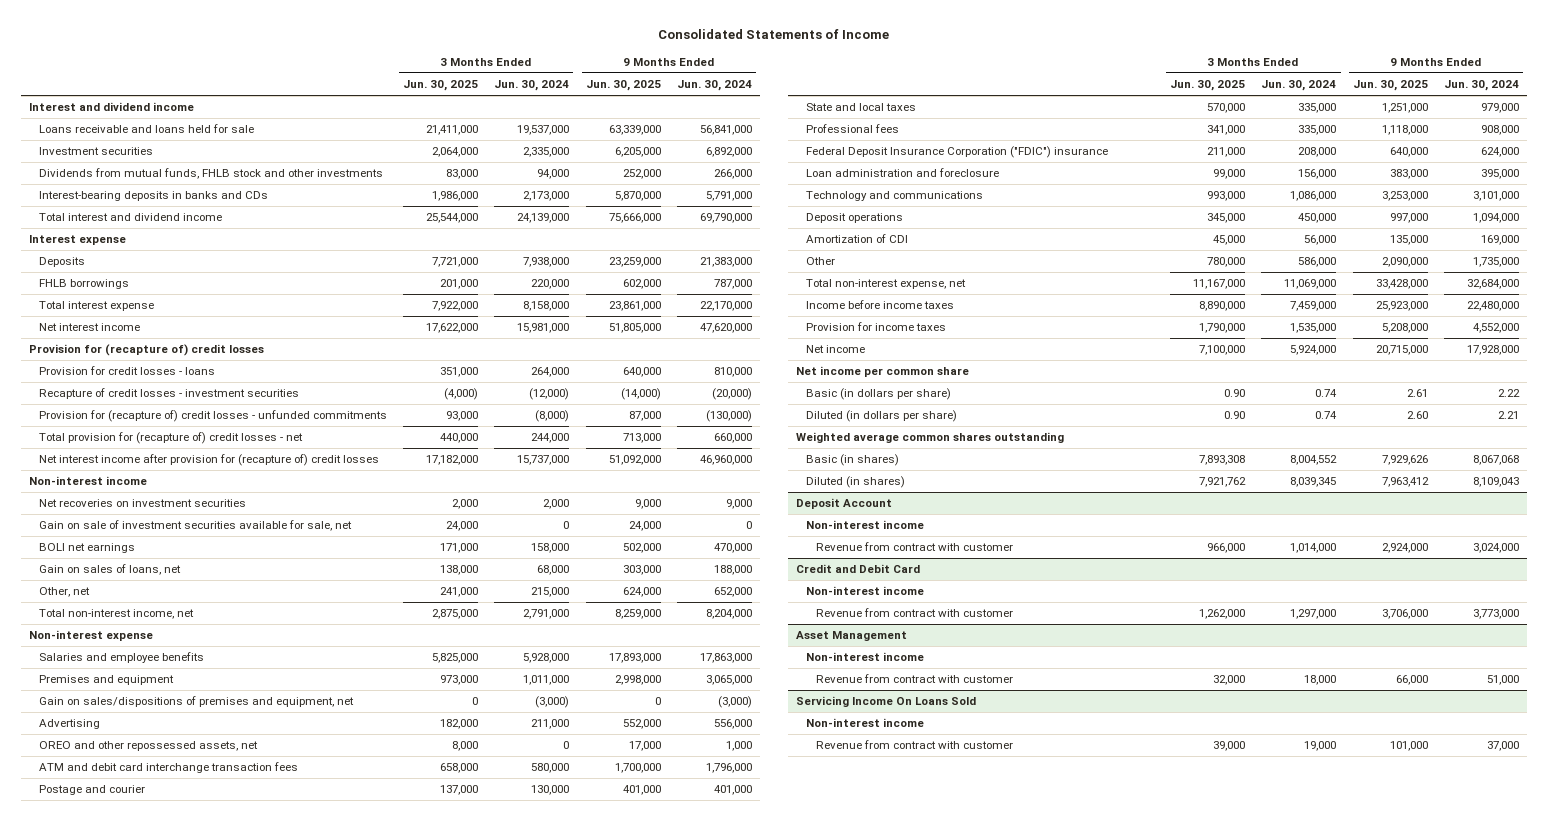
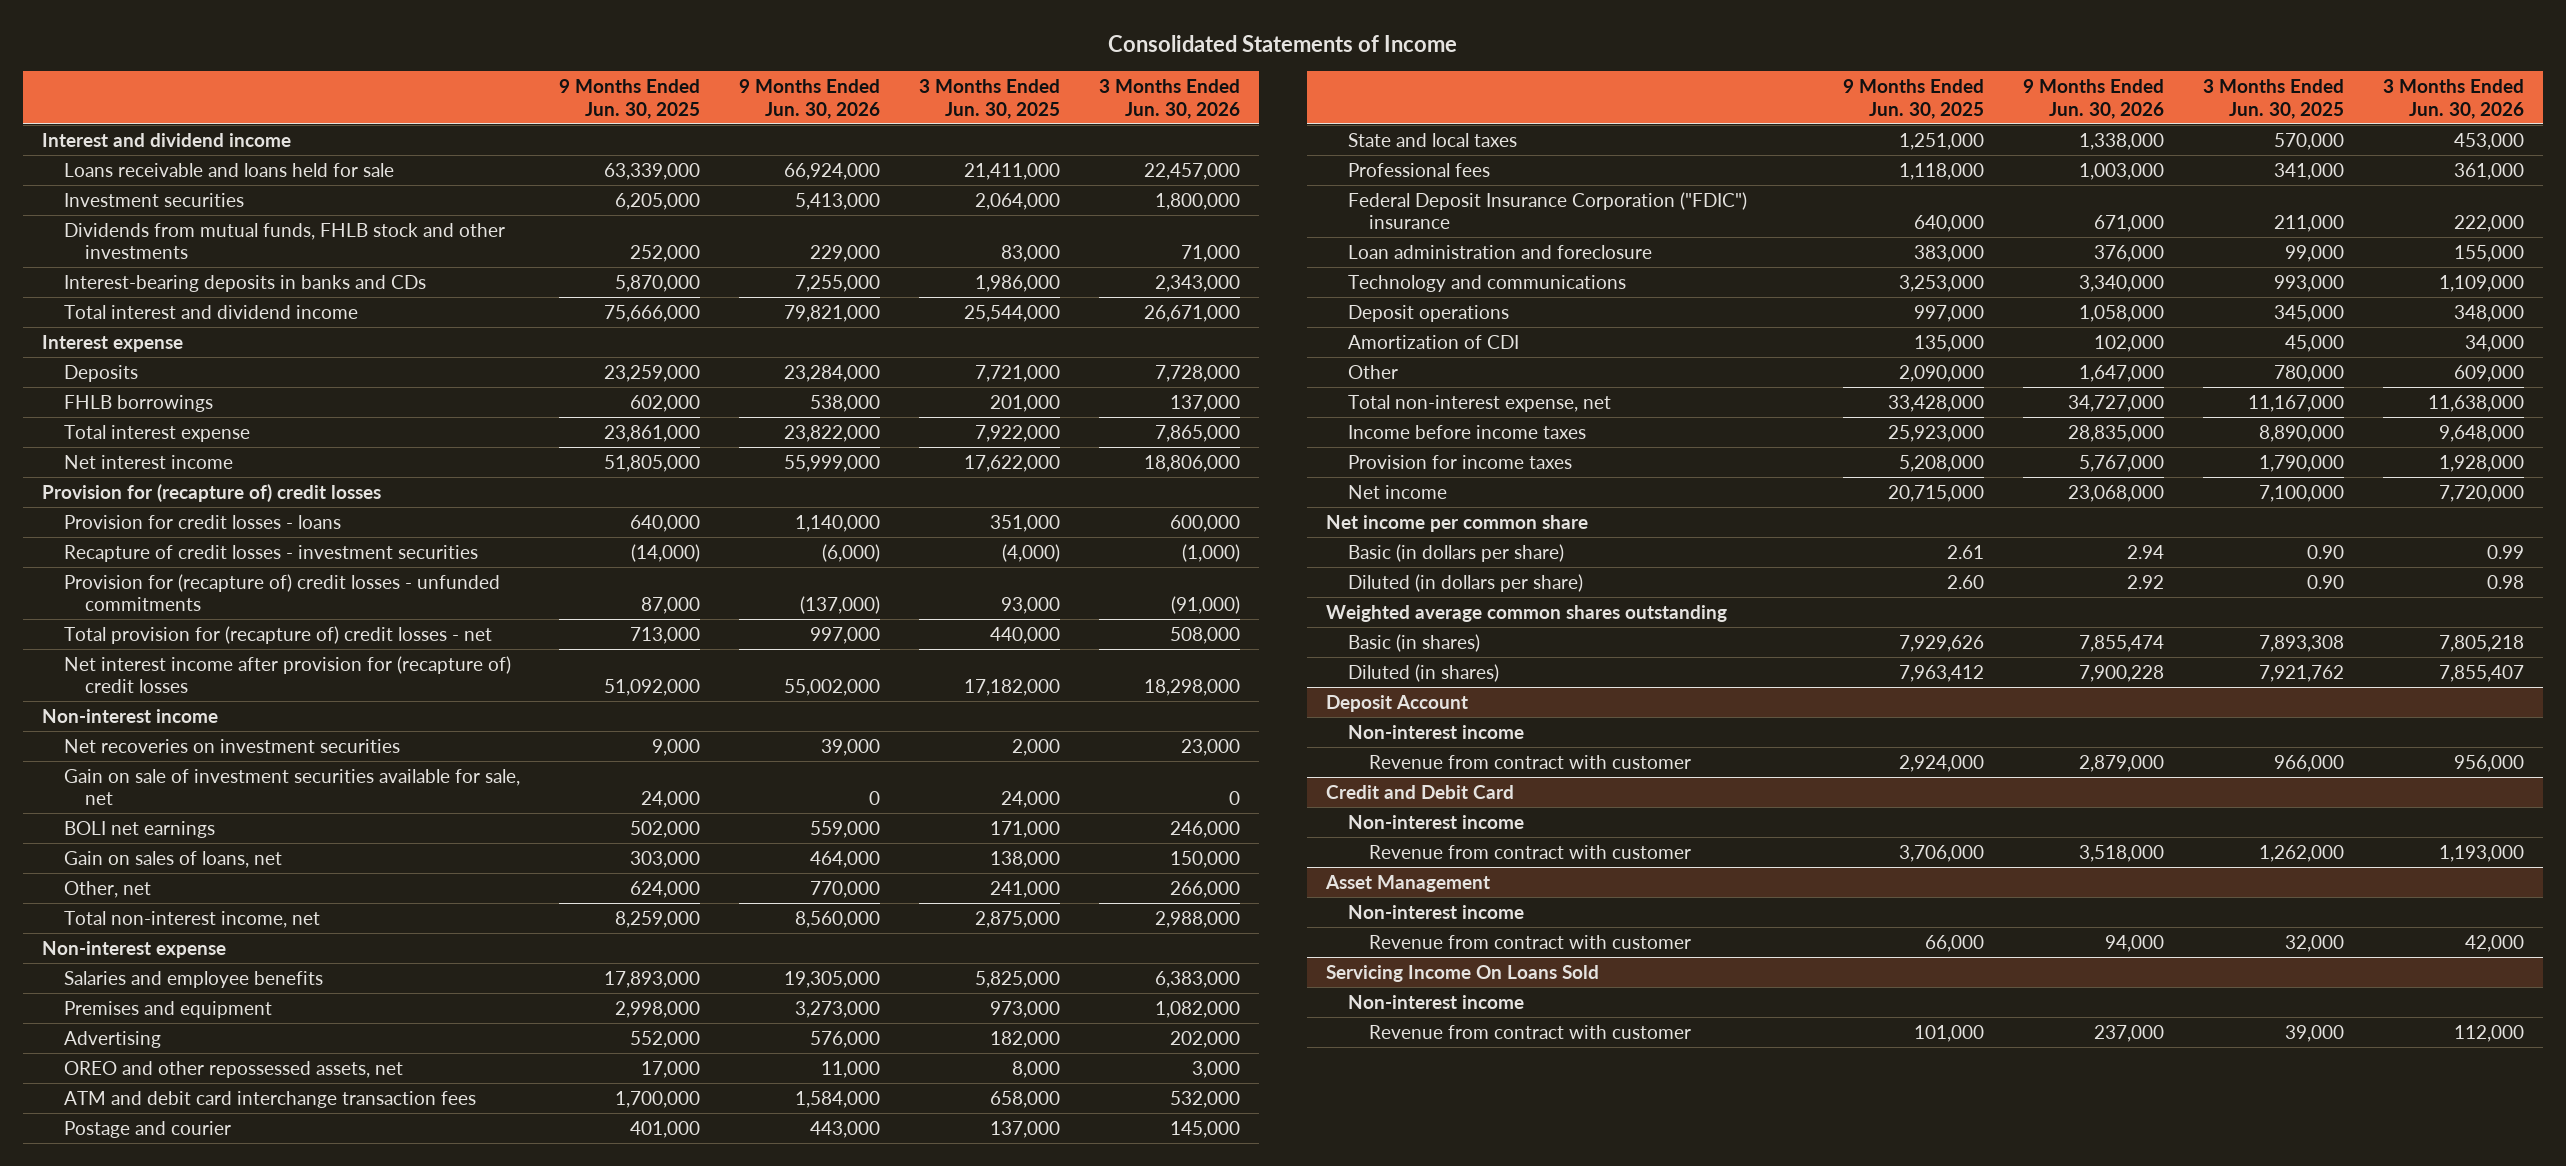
- | 3 Months Ended Jun. 30, 2025 | 3 Months Ended Jun. 30, 2024 | 9 Months Ended Jun. 30, 2025 | 9 Months Ended Jun. 30, 2024
+ | 9 Months Ended Jun. 30, 2025 | 9 Months Ended Jun. 30, 2026 | 3 Months Ended Jun. 30, 2025 | 3 Months Ended Jun. 30, 2026
- Gain on sales/dispositions of premises and equipment, net | 0 | (3,000) | 0 | (3,000)

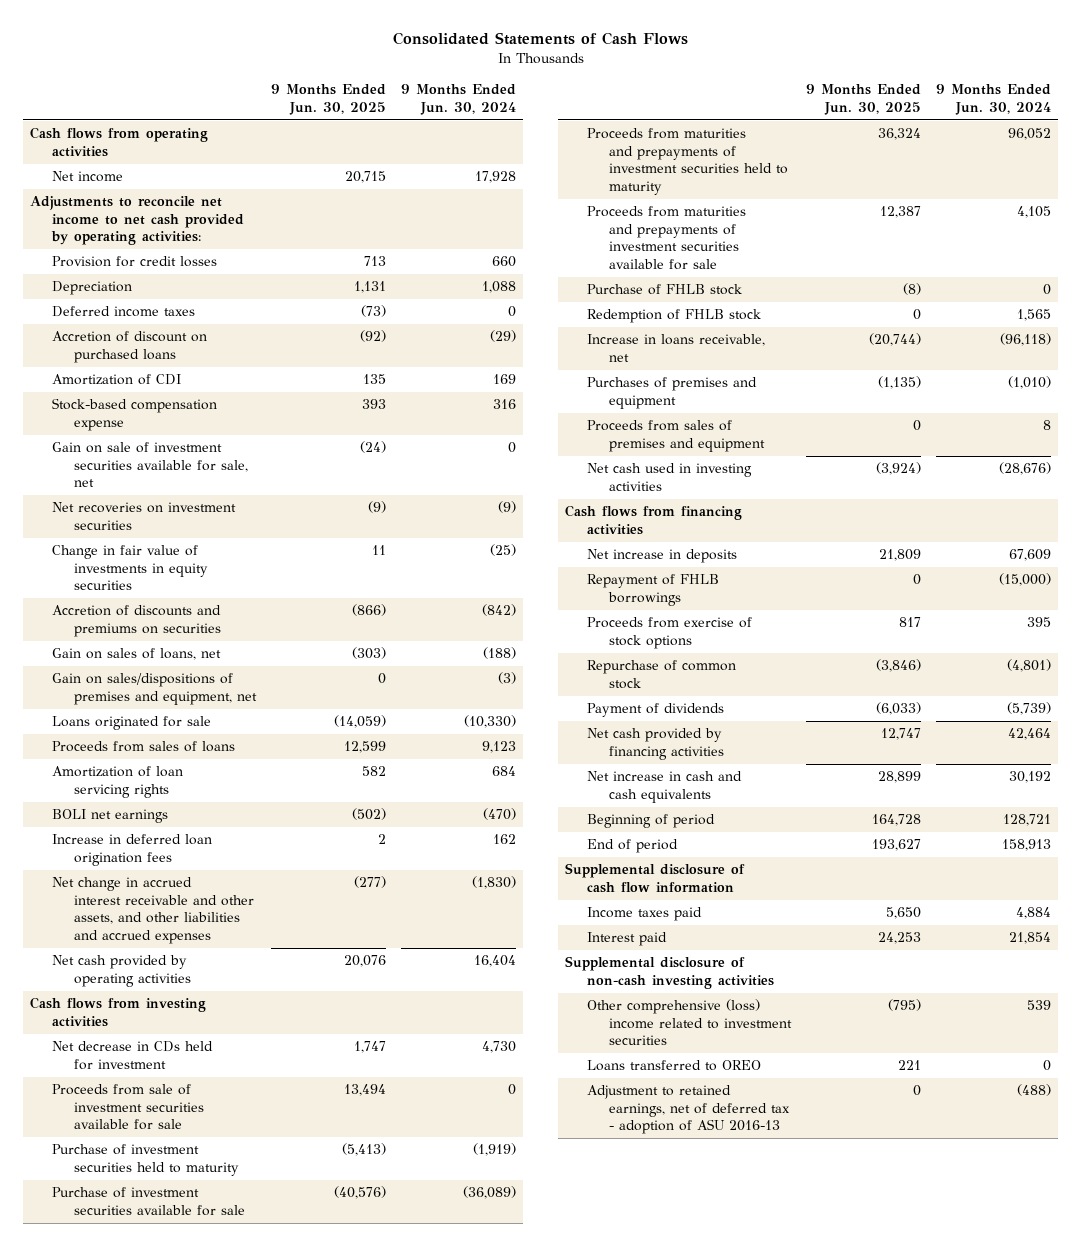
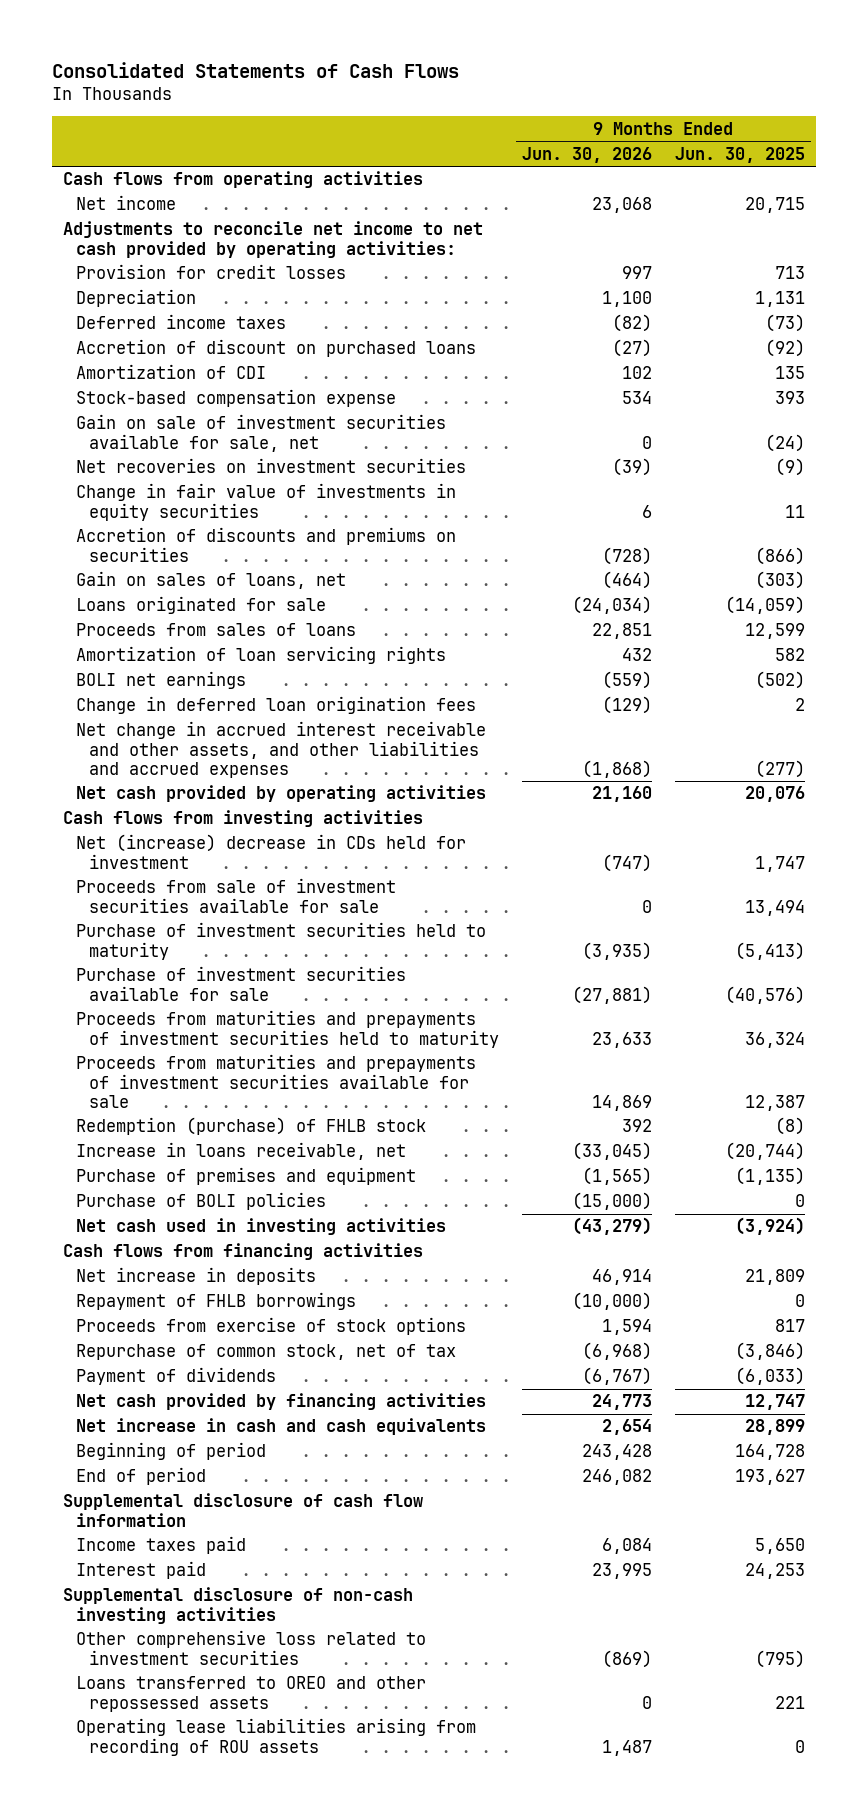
- | 9 Months Ended Jun. 30, 2025 | 9 Months Ended Jun. 30, 2024
+ | 9 Months Ended Jun. 30, 2026 | 9 Months Ended Jun. 30, 2025
- Gain on sales/dispositions of premises and equipment, net | 0 | (3)
- Increase in deferred loan origination fees | 2 | 162
+ Change in deferred loan origination fees | (129) | 2
- Net decrease in CDs held for investment | 1,747 | 4,730
+ Net (increase) decrease in CDs held for investment | (747) | 1,747
- Purchase of FHLB stock | (8) | 0
- Redemption of FHLB stock | 0 | 1,565
+ Redemption (purchase) of FHLB stock | 392 | (8)
- Purchases of premises and equipment | (1,135) | (1,010)
- Proceeds from sales of premises and equipment | 0 | 8
+ Purchase of premises and equipment | (1,565) | (1,135)
+ Purchase of BOLI policies | (15,000) | 0
- Repurchase of common stock | (3,846) | (4,801)
+ Repurchase of common stock, net of tax | (6,968) | (3,846)
- Other comprehensive (loss) income related to investment securities | (795) | 539
- Loans transferred to OREO | 221 | 0
- Adjustment to retained earnings, net of deferred tax - adoption of ASU 2016-13 | 0 | (488)
+ Other comprehensive loss related to investment securities | (869) | (795)
+ Loans transferred to OREO and other repossessed assets | 0 | 221
+ Operating lease liabilities arising from recording of ROU assets | 1,487 | 0

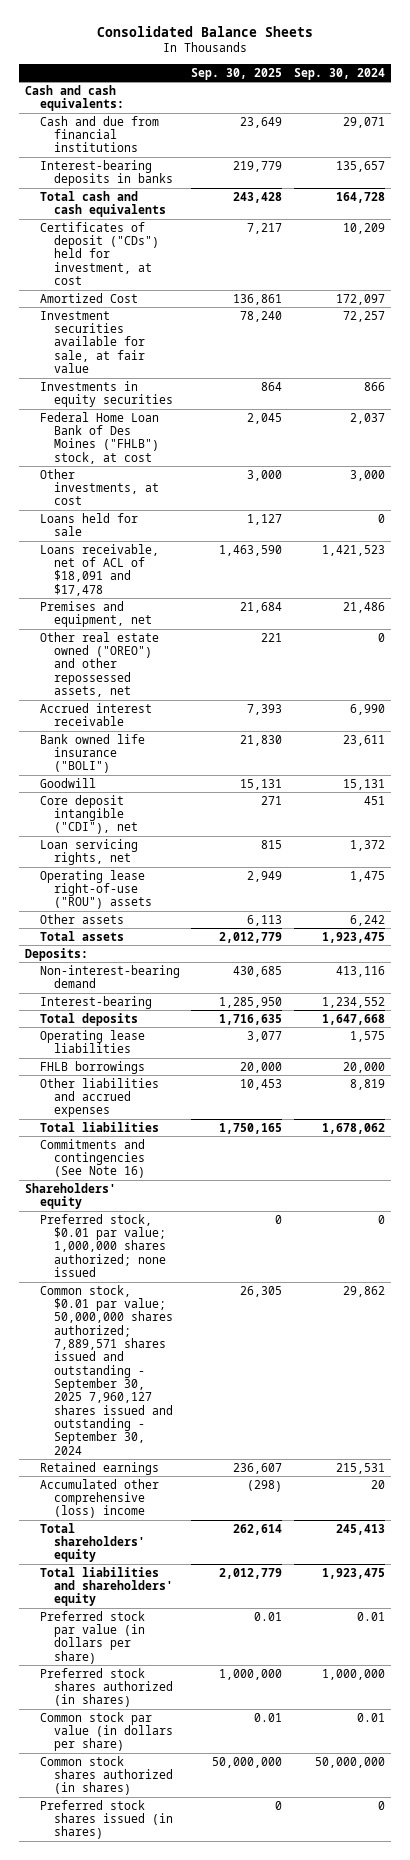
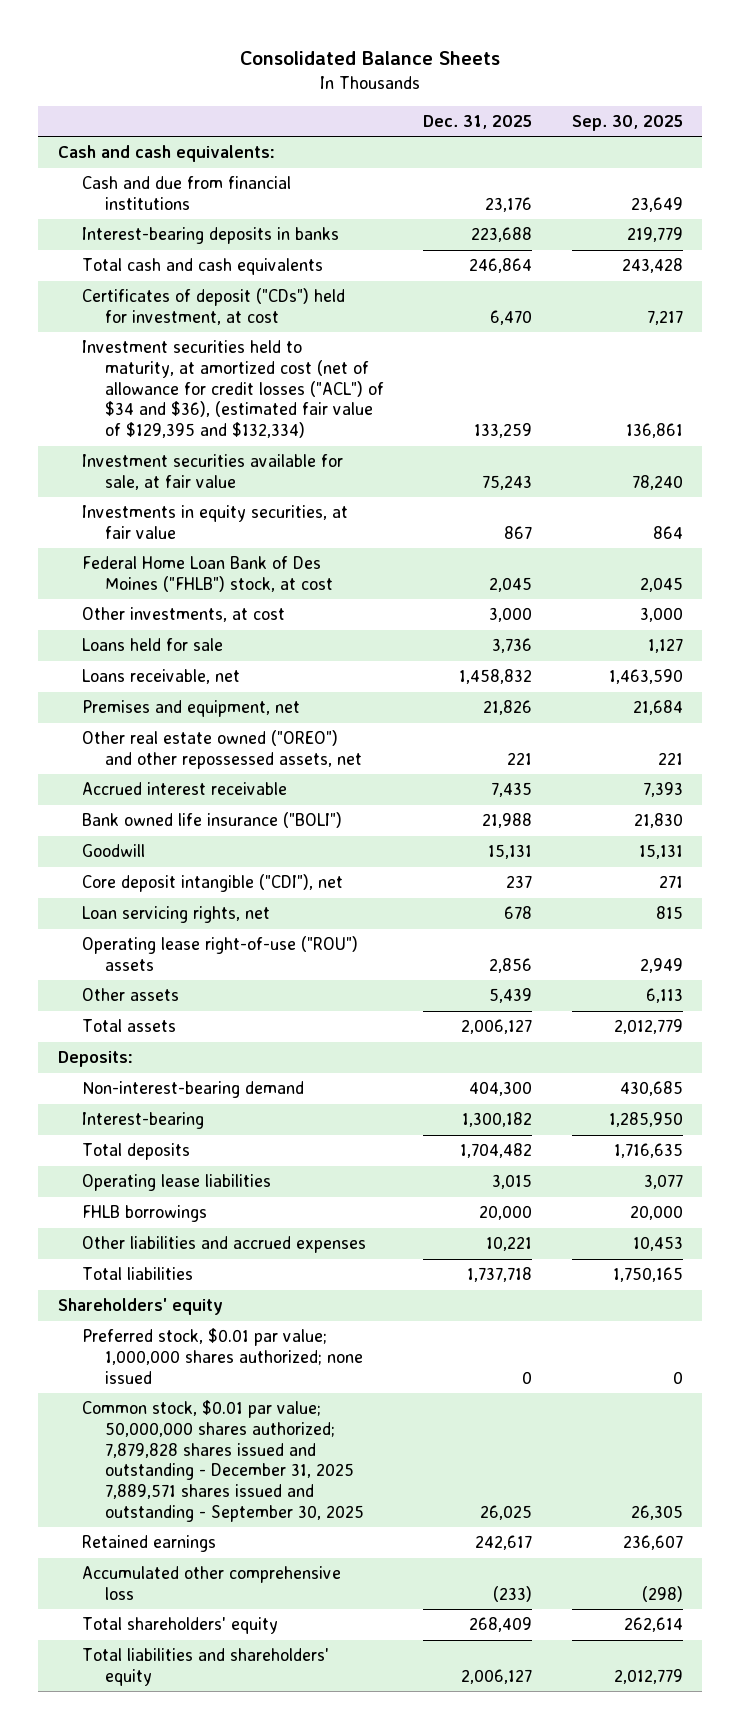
- | Sep. 30, 2025 | Sep. 30, 2024
+ | Dec. 31, 2025 | Sep. 30, 2025
- Amortized Cost | 136,861 | 172,097
+ Investment securities held to maturity, at amortized cost (net of allowance for credit losses ("ACL") of $34 and $36), (estimated fair value of $129,395 and $132,334) | 133,259 | 136,861
- Investments in equity securities | 864 | 866
+ Investments in equity securities, at fair value | 867 | 864
- Loans receivable, net of ACL of $18,091 and $17,478 | 1,463,590 | 1,421,523
+ Loans receivable, net | 1,458,832 | 1,463,590
- Commitments and contingencies (See Note 16)
- Common stock, $0.01 par value; 50,000,000 shares authorized; 7,889,571 shares issued and outstanding - September 30, 2025 7,960,127 shares issued and outstanding - September 30, 2024 | 26,305 | 29,862
+ Common stock, $0.01 par value; 50,000,000 shares authorized; 7,879,828 shares issued and outstanding - December 31, 2025 7,889,571 shares issued and outstanding - September 30, 2025 | 26,025 | 26,305
- Accumulated other comprehensive (loss) income | (298) | 20
+ Accumulated other comprehensive loss | (233) | (298)
- Preferred stock par value (in dollars per share) | 0.01 | 0.01
- Preferred stock shares authorized (in shares) | 1,000,000 | 1,000,000
- Common stock par value (in dollars per share) | 0.01 | 0.01
- Common stock shares authorized (in shares) | 50,000,000 | 50,000,000
- Preferred stock shares issued (in shares) | 0 | 0

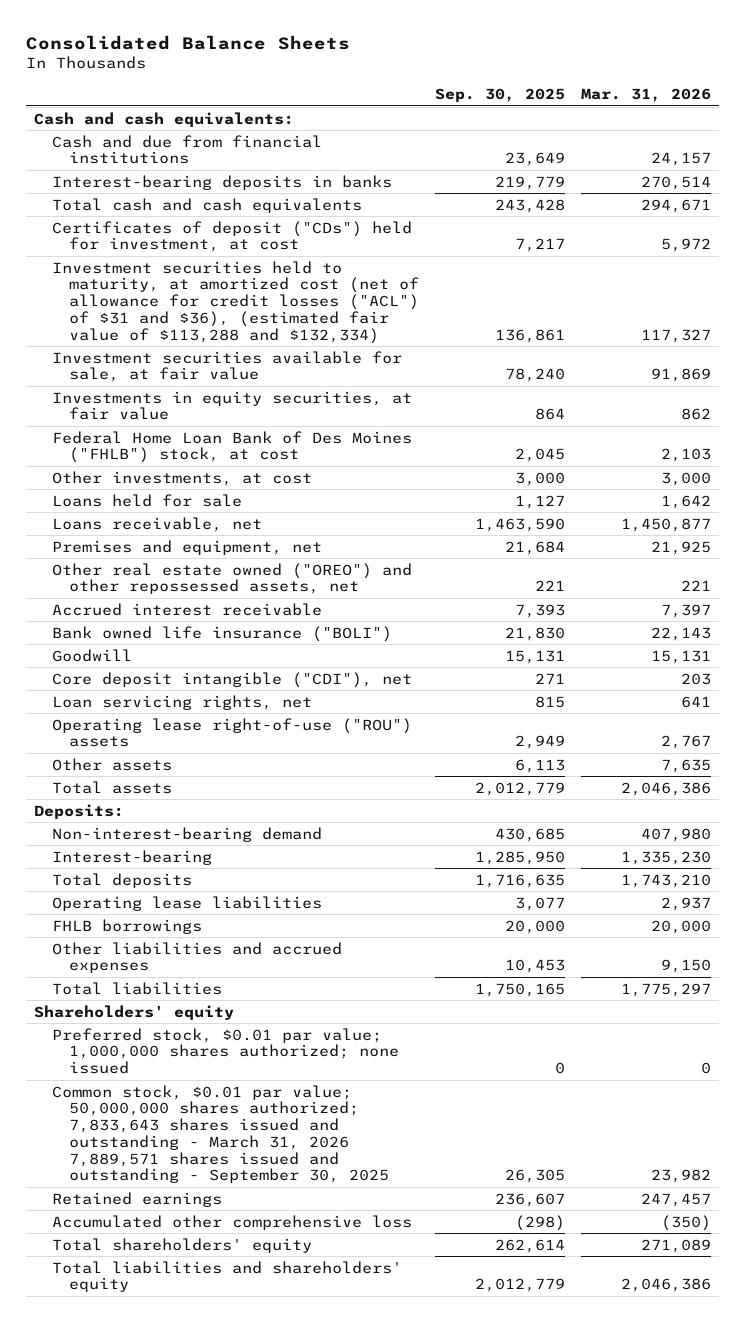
- | Dec. 31, 2025 | Sep. 30, 2025
+ | Sep. 30, 2025 | Mar. 31, 2026
- Investment securities held to maturity, at amortized cost (net of allowance for credit losses ("ACL") of $34 and $36), (estimated fair value of $129,395 and $132,334) | 133,259 | 136,861
+ Investment securities held to maturity, at amortized cost (net of allowance for credit losses ("ACL") of $31 and $36), (estimated fair value of $113,288 and $132,334) | 136,861 | 117,327
- Common stock, $0.01 par value; 50,000,000 shares authorized; 7,879,828 shares issued and outstanding - December 31, 2025 7,889,571 shares issued and outstanding - September 30, 2025 | 26,025 | 26,305
+ Common stock, $0.01 par value; 50,000,000 shares authorized; 7,833,643 shares issued and outstanding - March 31, 2026 7,889,571 shares issued and outstanding - September 30, 2025 | 26,305 | 23,982

